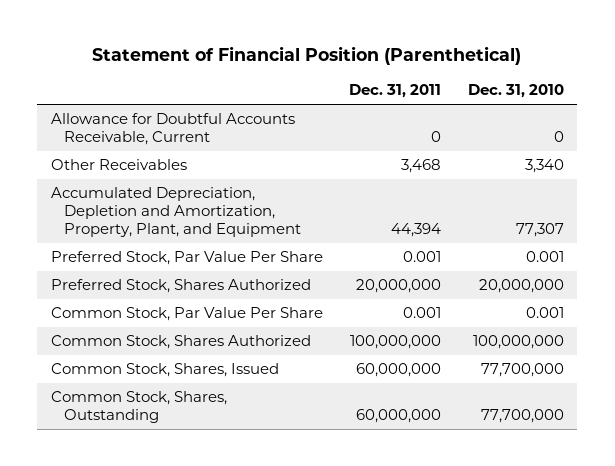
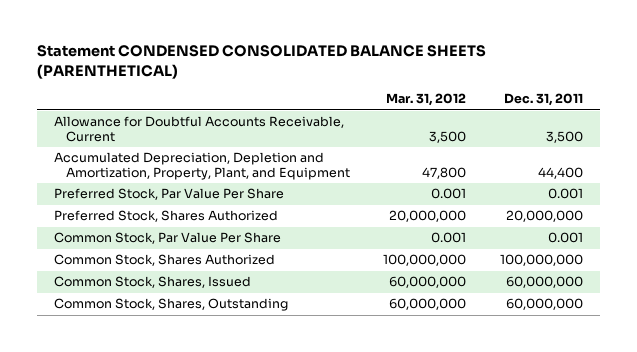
- Statement of Financial Position (Parenthetical)
+ Statement CONDENSED CONSOLIDATED BALANCE SHEETS (PARENTHETICAL)
- | Dec. 31, 2011 | Dec. 31, 2010
+ | Mar. 31, 2012 | Dec. 31, 2011
- Allowance for Doubtful Accounts Receivable, Current | 0 | 0
- Other Receivables | 3,468 | 3,340
- Accumulated Depreciation, Depletion and Amortization, Property, Plant, and Equipment | 44,394 | 77,307
+ Allowance for Doubtful Accounts Receivable, Current | 3,500 | 3,500
+ Accumulated Depreciation, Depletion and Amortization, Property, Plant, and Equipment | 47,800 | 44,400

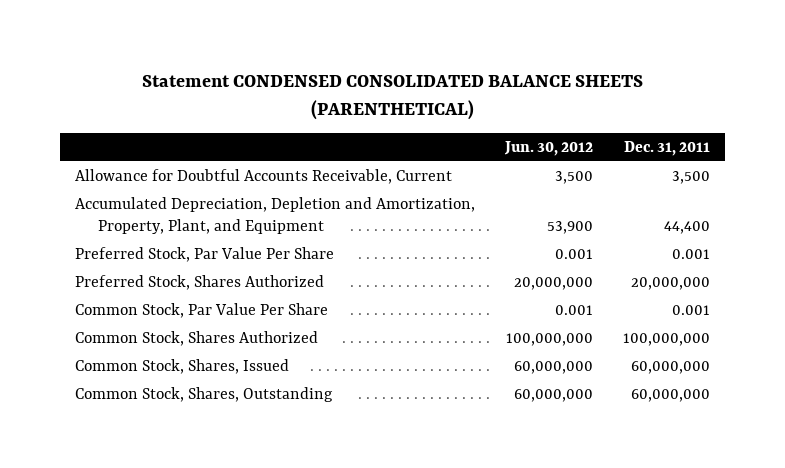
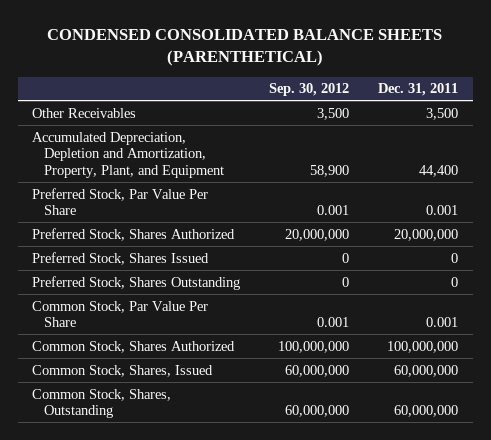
- Statement CONDENSED CONSOLIDATED BALANCE SHEETS (PARENTHETICAL)
+ CONDENSED CONSOLIDATED BALANCE SHEETS (PARENTHETICAL)
- | Jun. 30, 2012 | Dec. 31, 2011
+ | Sep. 30, 2012 | Dec. 31, 2011
- Allowance for Doubtful Accounts Receivable, Current | 3,500 | 3,500
+ Other Receivables | 3,500 | 3,500
+ Preferred Stock, Shares Issued | 0 | 0
+ Preferred Stock, Shares Outstanding | 0 | 0

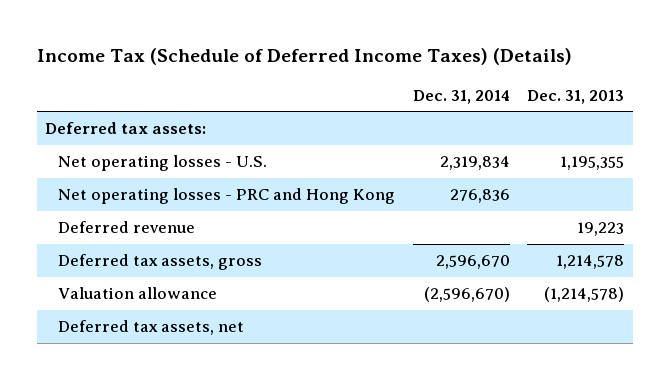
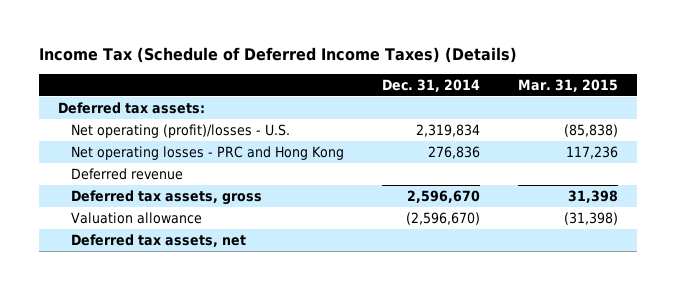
- | Dec. 31, 2014 | Dec. 31, 2013
+ | Dec. 31, 2014 | Mar. 31, 2015
- Net operating losses - U.S. | 2,319,834 | 1,195,355
+ Net operating (profit)/losses - U.S. | 2,319,834 | (85,838)

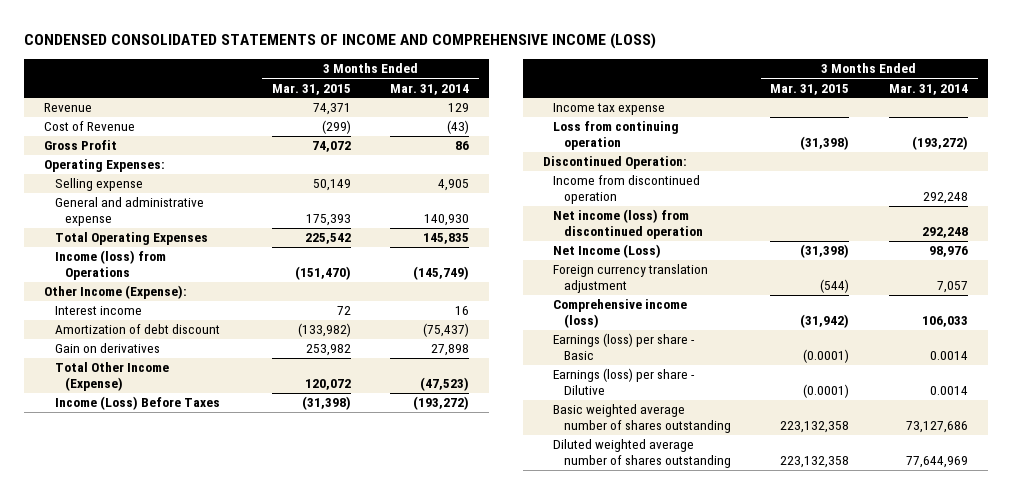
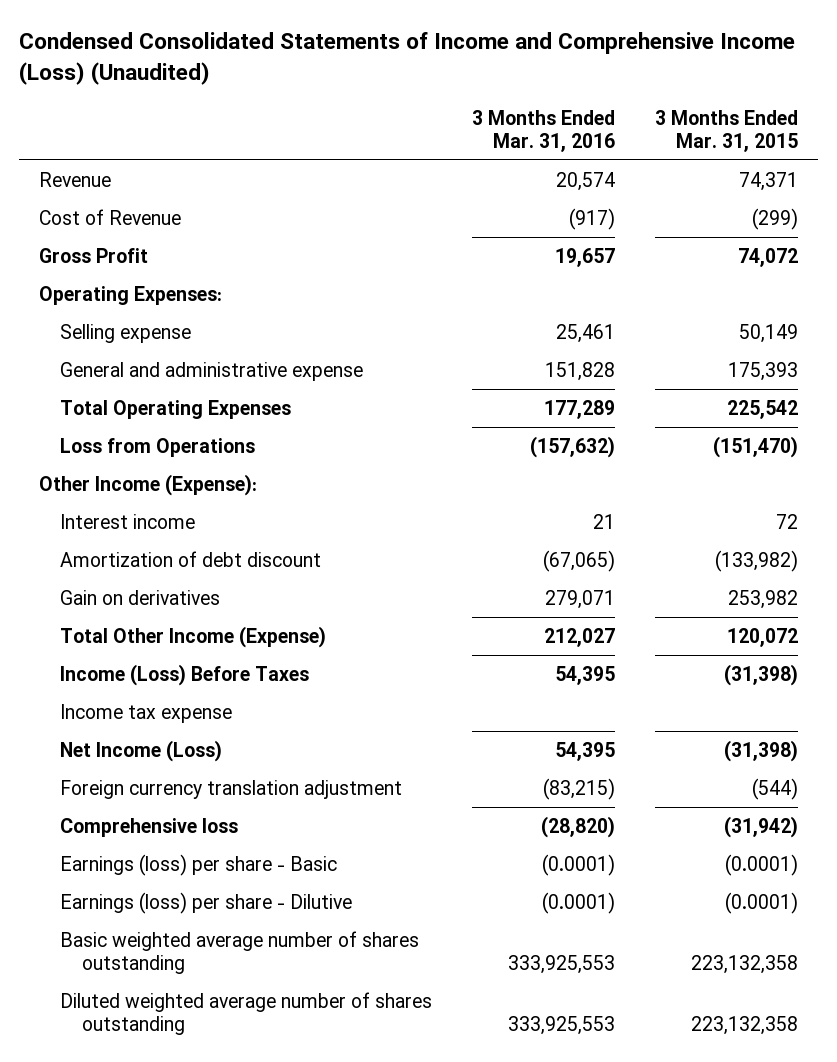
- CONDENSED CONSOLIDATED STATEMENTS OF INCOME AND COMPREHENSIVE INCOME (LOSS)
+ Condensed Consolidated Statements of Income and Comprehensive Income (Loss) (Unaudited)
- | 3 Months Ended Mar. 31, 2015 | 3 Months Ended Mar. 31, 2014
+ | 3 Months Ended Mar. 31, 2016 | 3 Months Ended Mar. 31, 2015
- Income (loss) from Operations | (151,470) | (145,749)
+ Loss from Operations | (157,632) | (151,470)
- Loss from continuing operation | (31,398) | (193,272)
- Discontinued Operation:
- Income from discontinued operation | | 292,248
- Net income (loss) from discontinued operation | | 292,248
- Comprehensive income (loss) | (31,942) | 106,033
+ Comprehensive loss | (28,820) | (31,942)

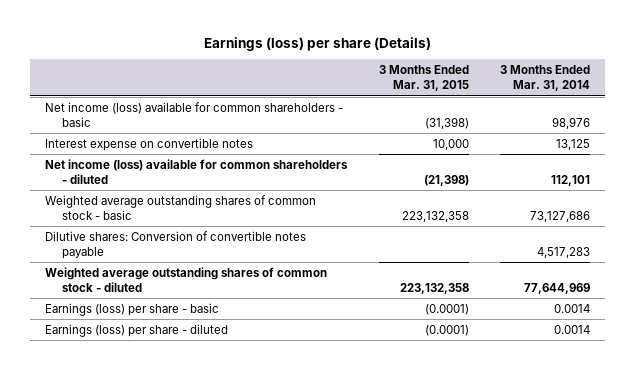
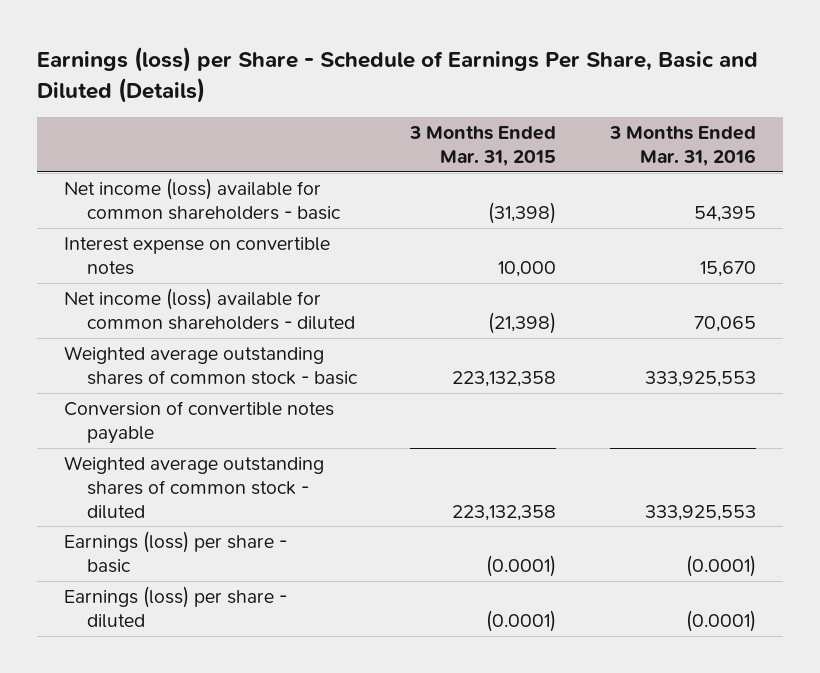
- Earnings (loss) per share (Details)
+ Earnings (loss) per Share - Schedule of Earnings Per Share, Basic and Diluted (Details)
- | 3 Months Ended Mar. 31, 2015 | 3 Months Ended Mar. 31, 2014
+ | 3 Months Ended Mar. 31, 2015 | 3 Months Ended Mar. 31, 2016
- Dilutive shares: Conversion of convertible notes payable | | 4,517,283
+ Conversion of convertible notes payable

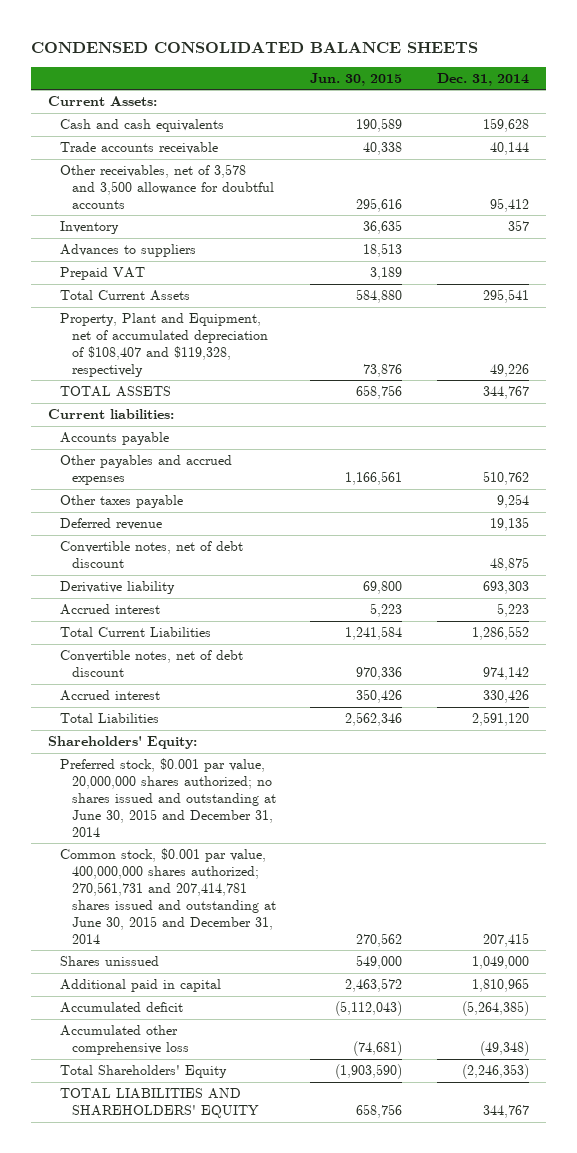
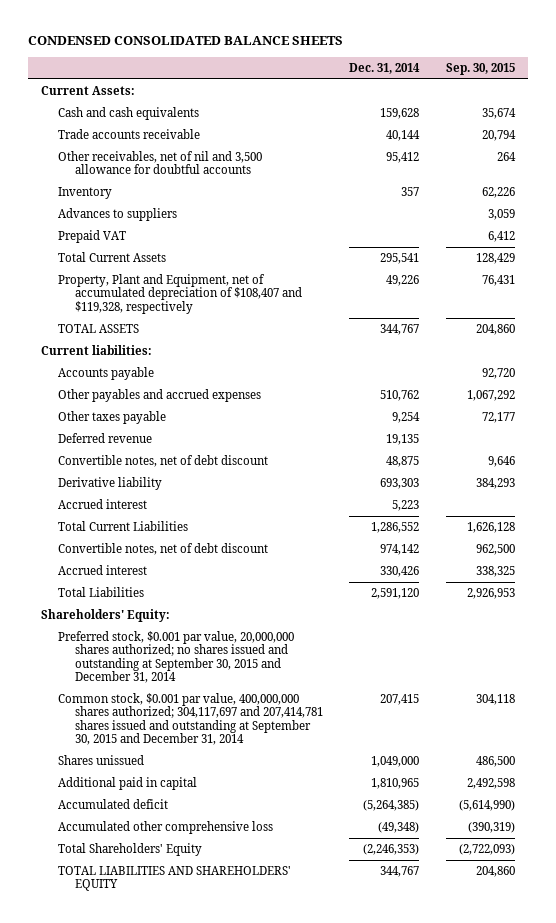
- | Jun. 30, 2015 | Dec. 31, 2014
+ | Dec. 31, 2014 | Sep. 30, 2015
- Other receivables, net of 3,578 and 3,500 allowance for doubtful accounts | 295,616 | 95,412
+ Other receivables, net of nil and 3,500 allowance for doubtful accounts | 95,412 | 264
- Preferred stock, $0.001 par value, 20,000,000 shares authorized; no shares issued and outstanding at June 30, 2015 and December 31, 2014
- Common stock, $0.001 par value, 400,000,000 shares authorized; 270,561,731 and 207,414,781 shares issued and outstanding at June 30, 2015 and December 31, 2014 | 270,562 | 207,415
+ Preferred stock, $0.001 par value, 20,000,000 shares authorized; no shares issued and outstanding at September 30, 2015 and December 31, 2014
+ Common stock, $0.001 par value, 400,000,000 shares authorized; 304,117,697 and 207,414,781 shares issued and outstanding at September 30, 2015 and December 31, 2014 | 207,415 | 304,118

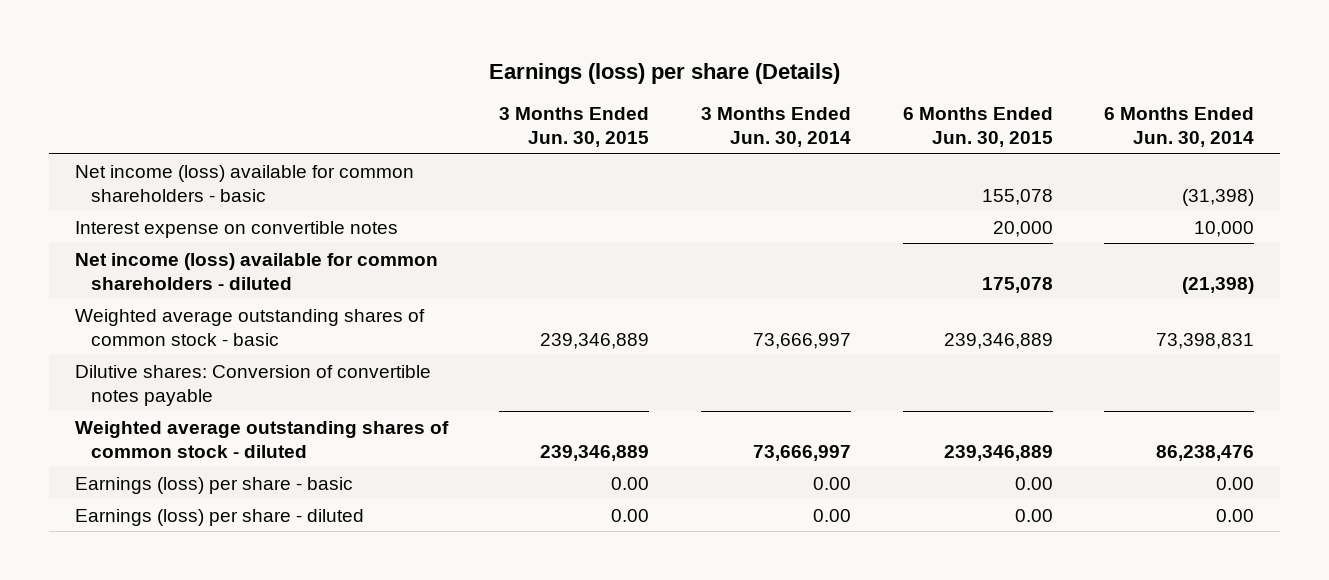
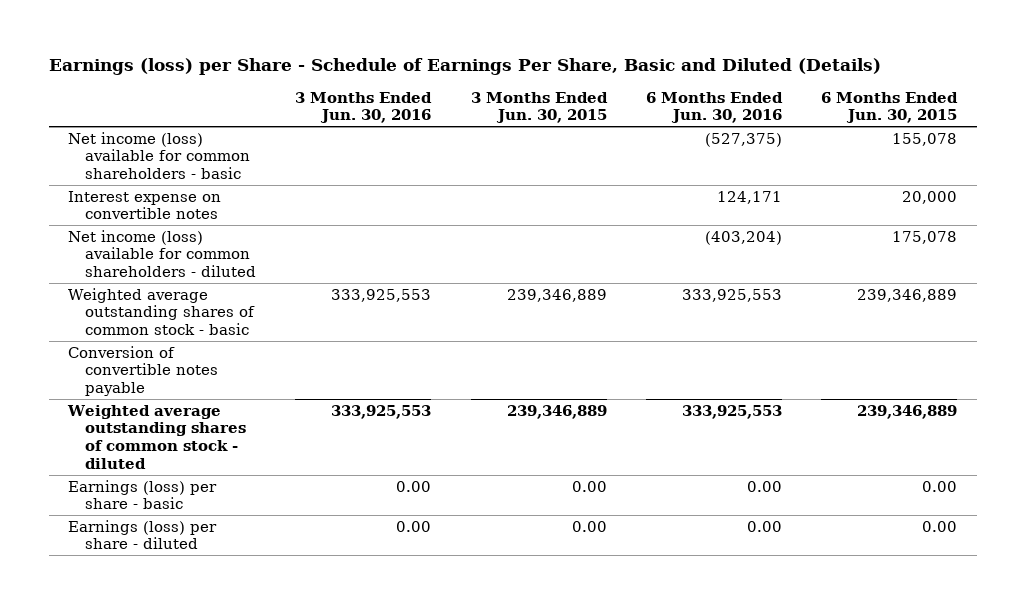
- Earnings (loss) per share (Details)
+ Earnings (loss) per Share - Schedule of Earnings Per Share, Basic and Diluted (Details)
- | 3 Months Ended Jun. 30, 2015 | 3 Months Ended Jun. 30, 2014 | 6 Months Ended Jun. 30, 2015 | 6 Months Ended Jun. 30, 2014
+ | 3 Months Ended Jun. 30, 2016 | 3 Months Ended Jun. 30, 2015 | 6 Months Ended Jun. 30, 2016 | 6 Months Ended Jun. 30, 2015
- Dilutive shares: Conversion of convertible notes payable
+ Conversion of convertible notes payable

